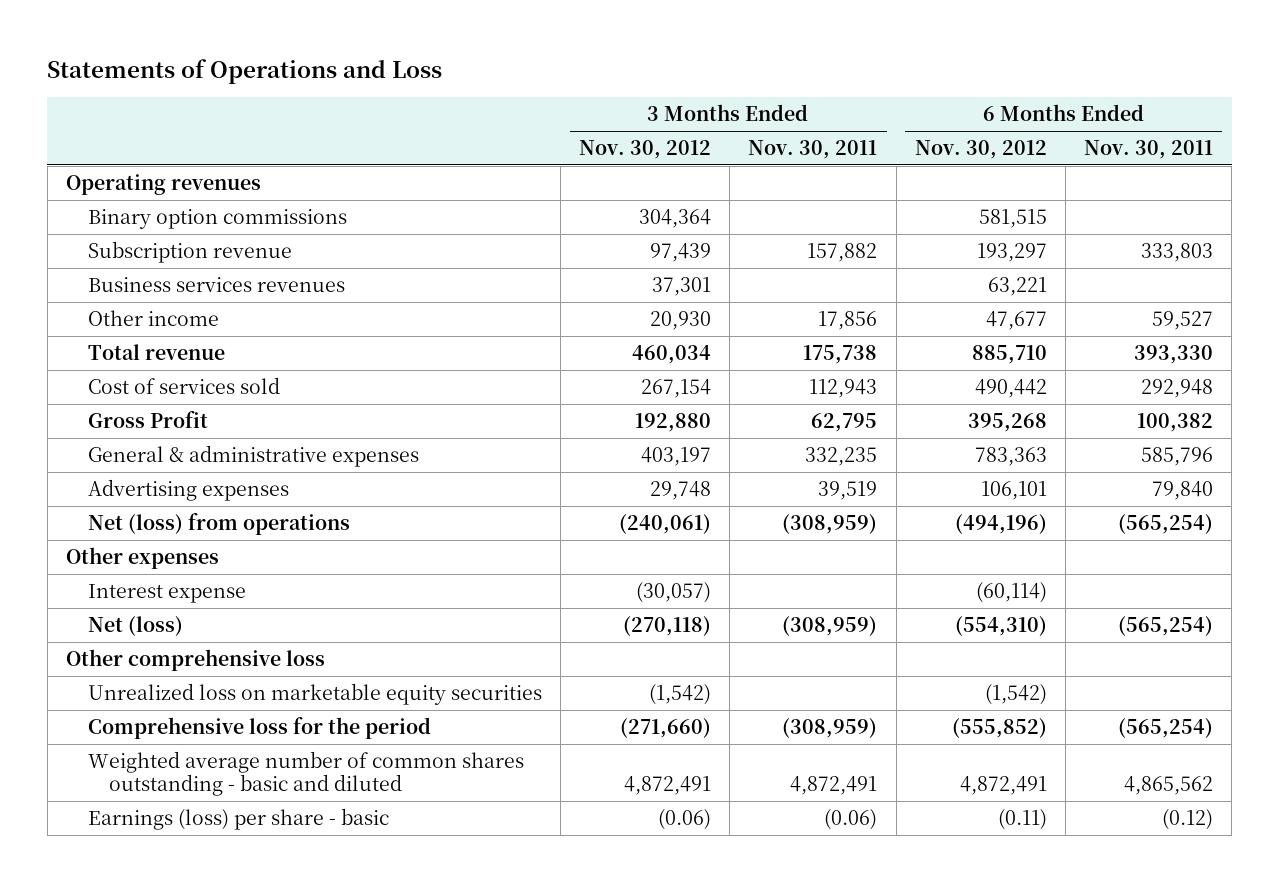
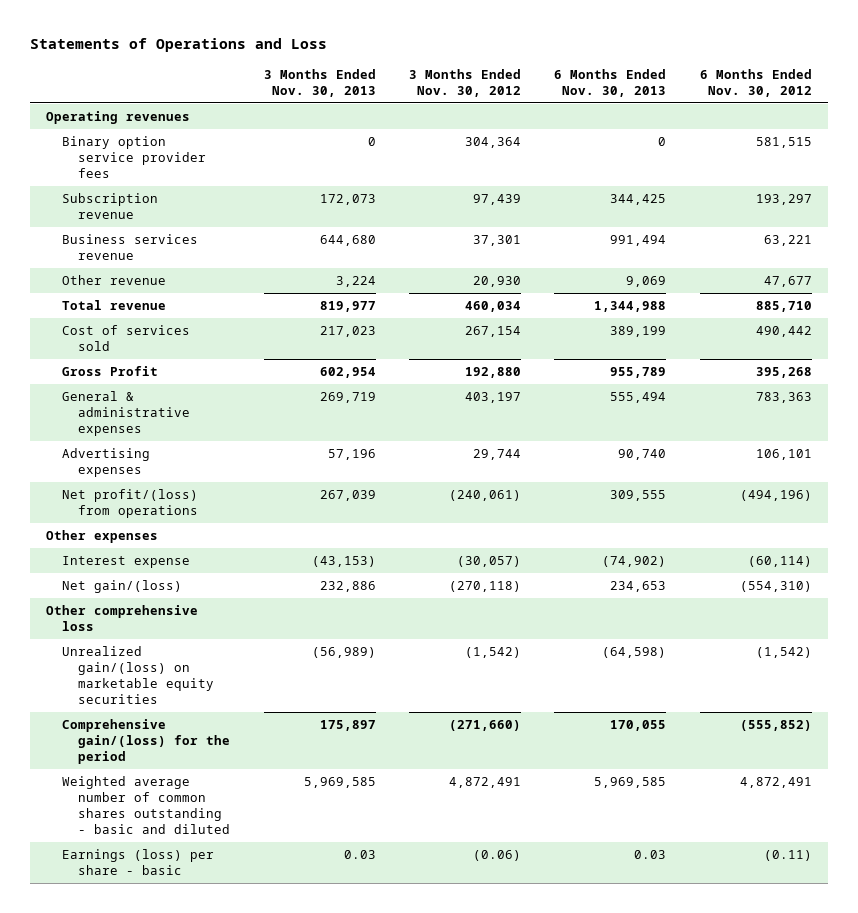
- | 3 Months Ended Nov. 30, 2012 | 3 Months Ended Nov. 30, 2011 | 6 Months Ended Nov. 30, 2012 | 6 Months Ended Nov. 30, 2011
+ | 3 Months Ended Nov. 30, 2013 | 3 Months Ended Nov. 30, 2012 | 6 Months Ended Nov. 30, 2013 | 6 Months Ended Nov. 30, 2012
- Binary option commissions | 304,364 | | 581,515 |
+ Binary option service provider fees | 0 | 304,364 | 0 | 581,515
- Business services revenues | 37,301 | | 63,221 |
- Other income | 20,930 | 17,856 | 47,677 | 59,527
+ Business services revenue | 644,680 | 37,301 | 991,494 | 63,221
+ Other revenue | 3,224 | 20,930 | 9,069 | 47,677
- Advertising expenses | 29,748 | 39,519 | 106,101 | 79,840
- Net (loss) from operations | (240,061) | (308,959) | (494,196) | (565,254)
+ Advertising expenses | 57,196 | 29,744 | 90,740 | 106,101
+ Net profit/(loss) from operations | 267,039 | (240,061) | 309,555 | (494,196)
- Net (loss) | (270,118) | (308,959) | (554,310) | (565,254)
+ Net gain/(loss) | 232,886 | (270,118) | 234,653 | (554,310)
- Unrealized loss on marketable equity securities | (1,542) | | (1,542) |
- Comprehensive loss for the period | (271,660) | (308,959) | (555,852) | (565,254)
+ Unrealized gain/(loss) on marketable equity securities | (56,989) | (1,542) | (64,598) | (1,542)
+ Comprehensive gain/(loss) for the period | 175,897 | (271,660) | 170,055 | (555,852)

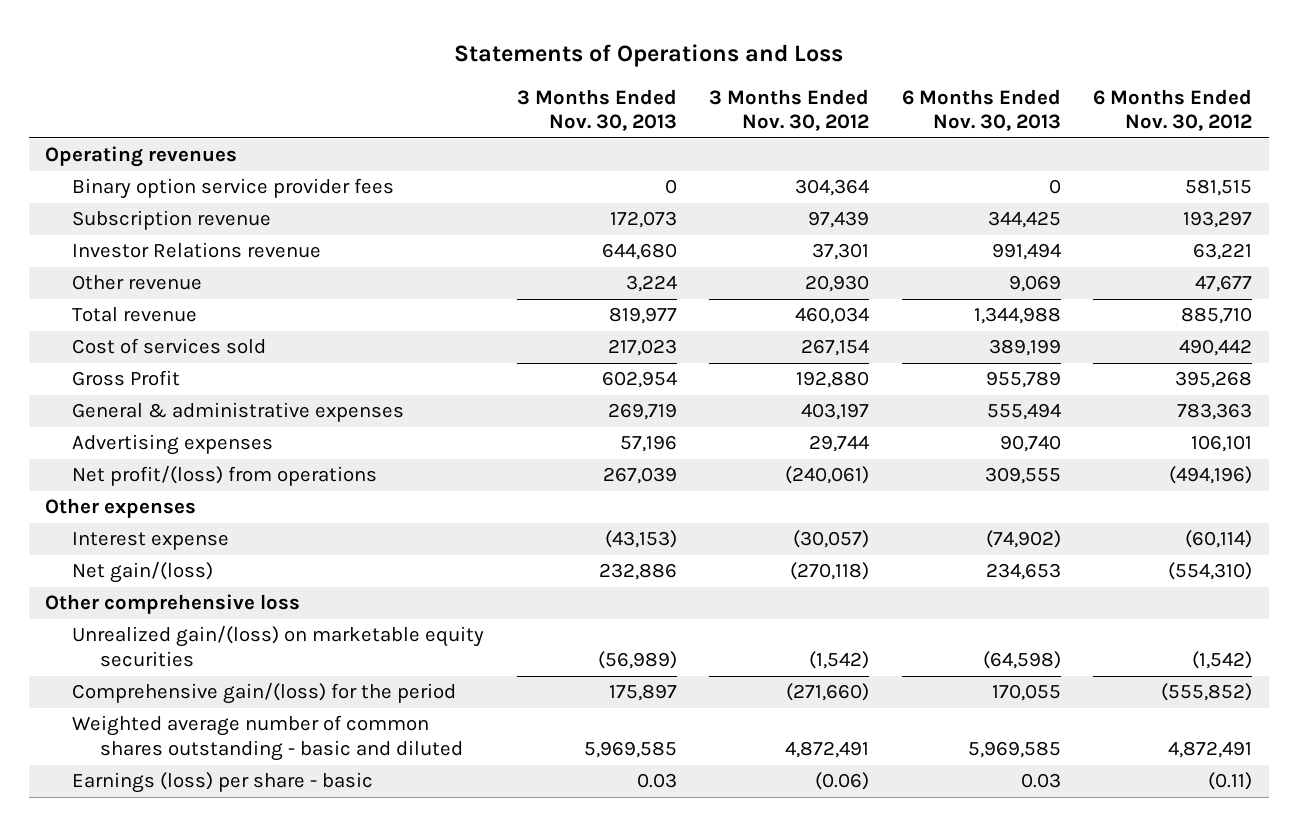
- Business services revenue | 644,680 | 37,301 | 991,494 | 63,221
+ Investor Relations revenue | 644,680 | 37,301 | 991,494 | 63,221

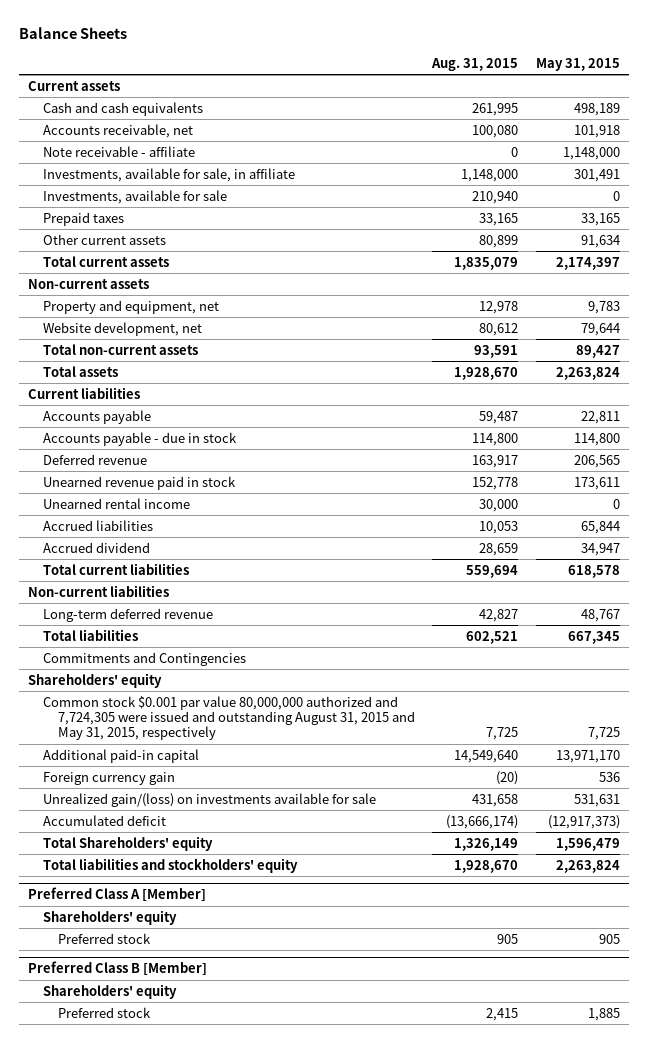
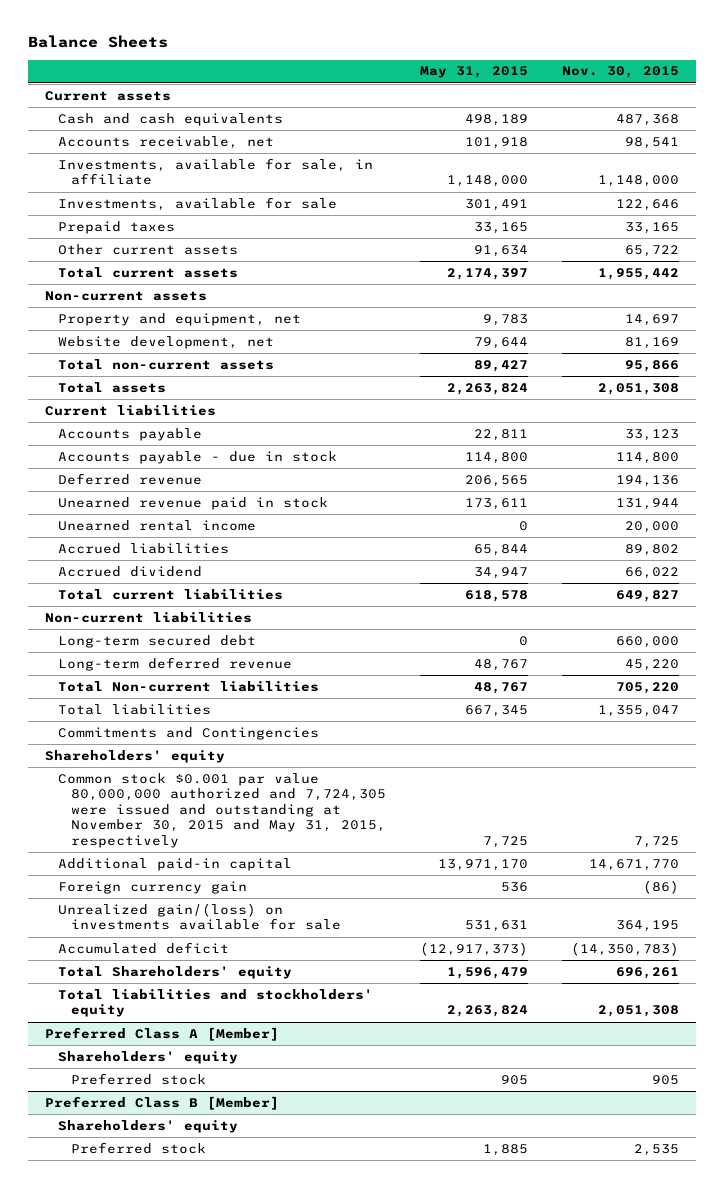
- | Aug. 31, 2015 | May 31, 2015
+ | May 31, 2015 | Nov. 30, 2015
- Note receivable - affiliate | 0 | 1,148,000
- Investments, available for sale, in affiliate | 1,148,000 | 301,491
- Investments, available for sale | 210,940 | 0
+ Investments, available for sale, in affiliate | 1,148,000 | 1,148,000
+ Investments, available for sale | 301,491 | 122,646
+ Long-term secured debt | 0 | 660,000
+ Total Non-current liabilities | 48,767 | 705,220
- Common stock $0.001 par value 80,000,000 authorized and 7,724,305 were issued and outstanding August 31, 2015 and May 31, 2015, respectively | 7,725 | 7,725
+ Common stock $0.001 par value 80,000,000 authorized and 7,724,305 were issued and outstanding at November 30, 2015 and May 31, 2015, respectively | 7,725 | 7,725

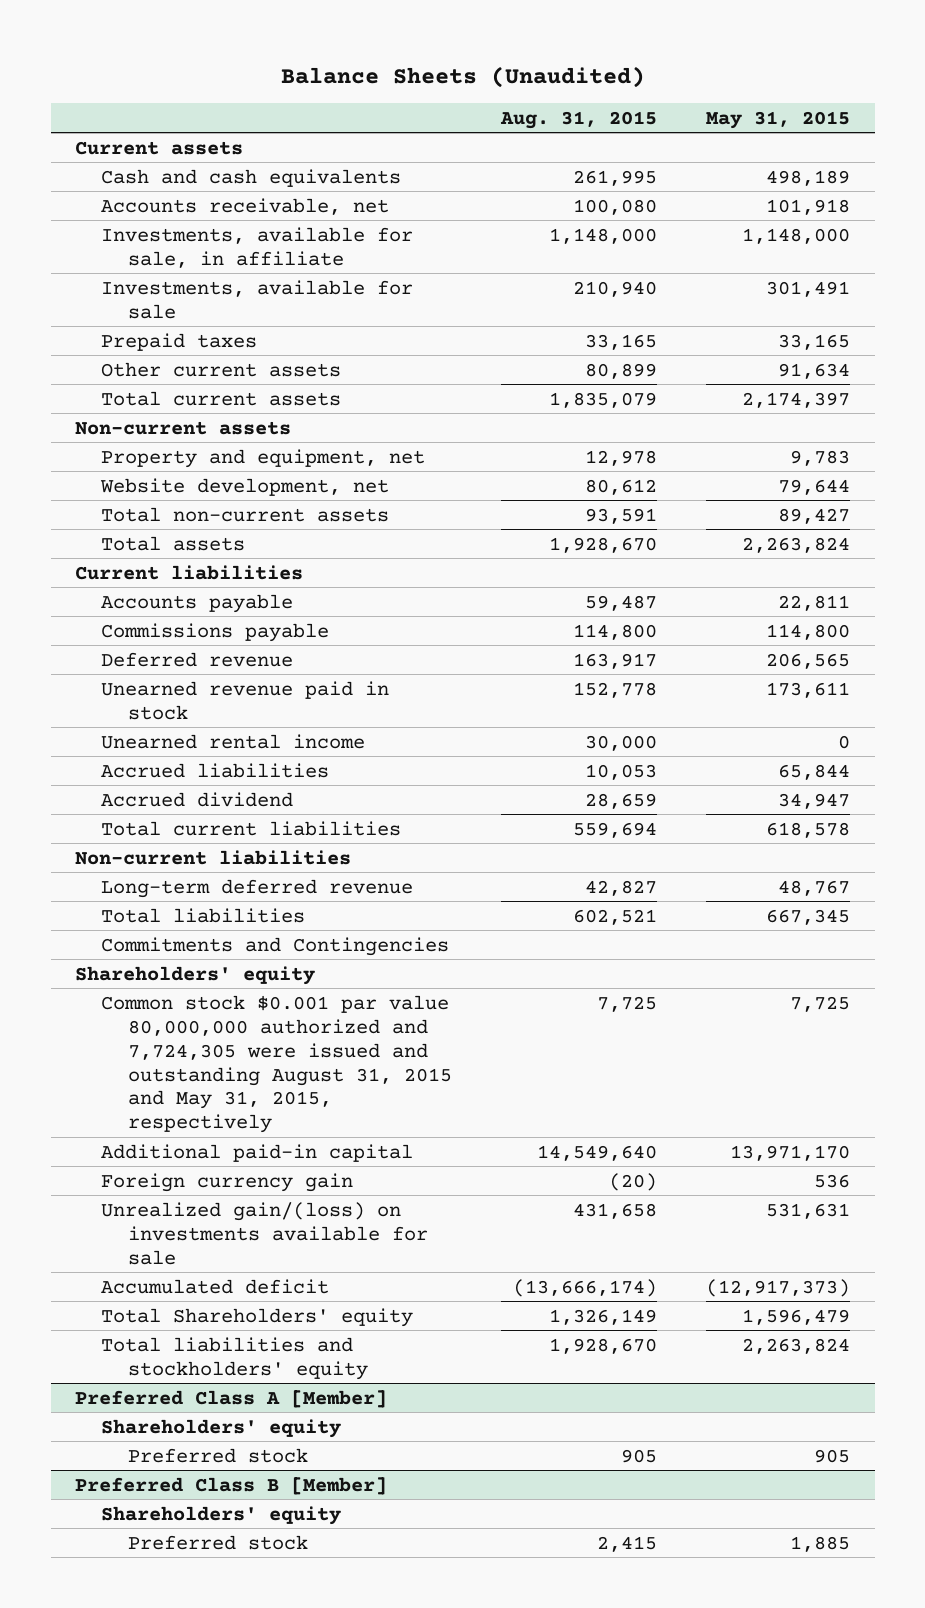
- Balance Sheets
+ Balance Sheets (Unaudited)
- | May 31, 2015 | Nov. 30, 2015
+ | Aug. 31, 2015 | May 31, 2015
- Accounts payable - due in stock | 114,800 | 114,800
+ Commissions payable | 114,800 | 114,800
- Long-term secured debt | 0 | 660,000
- Total Non-current liabilities | 48,767 | 705,220
- Common stock $0.001 par value 80,000,000 authorized and 7,724,305 were issued and outstanding at November 30, 2015 and May 31, 2015, respectively | 7,725 | 7,725
+ Common stock $0.001 par value 80,000,000 authorized and 7,724,305 were issued and outstanding August 31, 2015 and May 31, 2015, respectively | 7,725 | 7,725

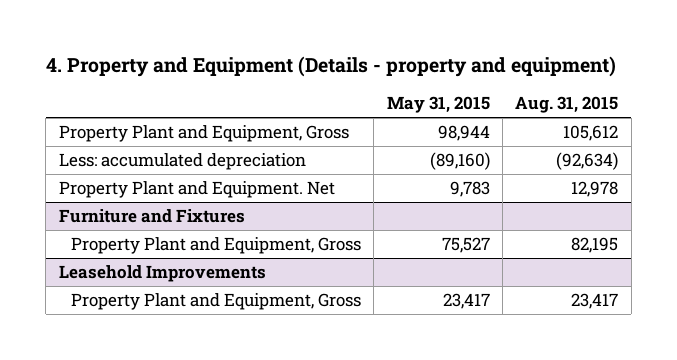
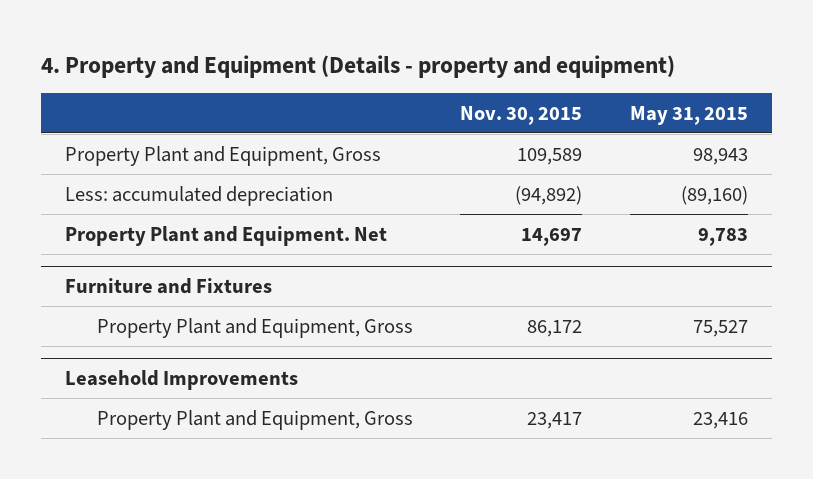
- | May 31, 2015 | Aug. 31, 2015
+ | Nov. 30, 2015 | May 31, 2015
- Property Plant and Equipment, Gross | 98,944 | 105,612
+ Property Plant and Equipment, Gross | 109,589 | 98,943
@ Leasehold Improvements
- Property Plant and Equipment, Gross | 23,417 | 23,417
+ Property Plant and Equipment, Gross | 23,417 | 23,416

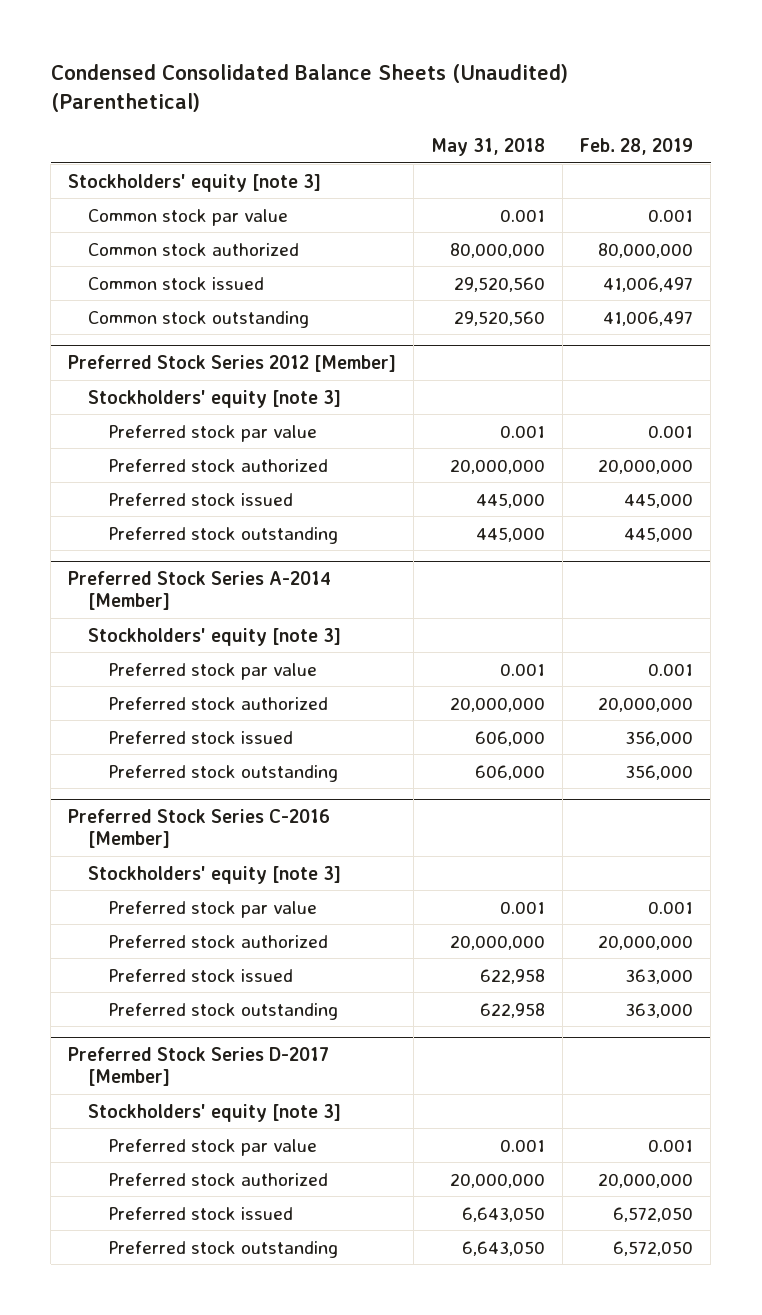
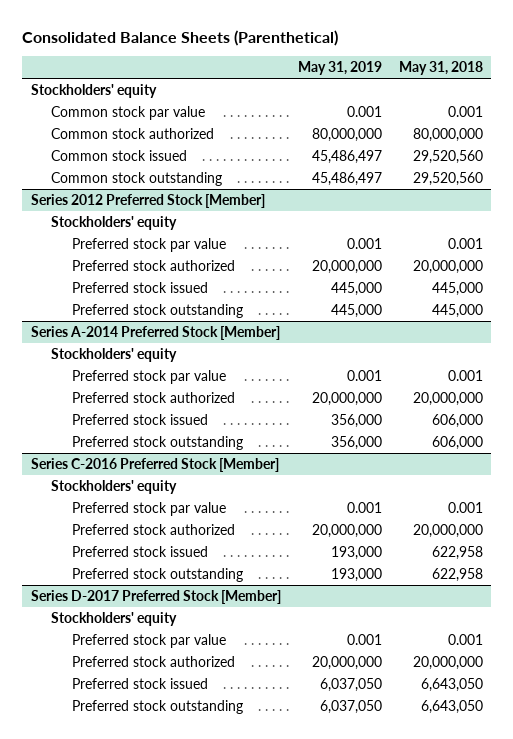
- Condensed Consolidated Balance Sheets (Unaudited) (Parenthetical)
+ Consolidated Balance Sheets (Parenthetical)
- | May 31, 2018 | Feb. 28, 2019
+ | May 31, 2019 | May 31, 2018
- Stockholders' equity [note 3]
+ Stockholders' equity
- Preferred Stock Series 2012 [Member]
- Stockholders' equity [note 3]
+ Series 2012 Preferred Stock [Member]
+ Stockholders' equity
- Preferred Stock Series A-2014 [Member]
- Stockholders' equity [note 3]
+ Series A-2014 Preferred Stock [Member]
+ Stockholders' equity
- Preferred Stock Series C-2016 [Member]
- Stockholders' equity [note 3]
+ Series C-2016 Preferred Stock [Member]
+ Stockholders' equity
- Preferred Stock Series D-2017 [Member]
- Stockholders' equity [note 3]
+ Series D-2017 Preferred Stock [Member]
+ Stockholders' equity

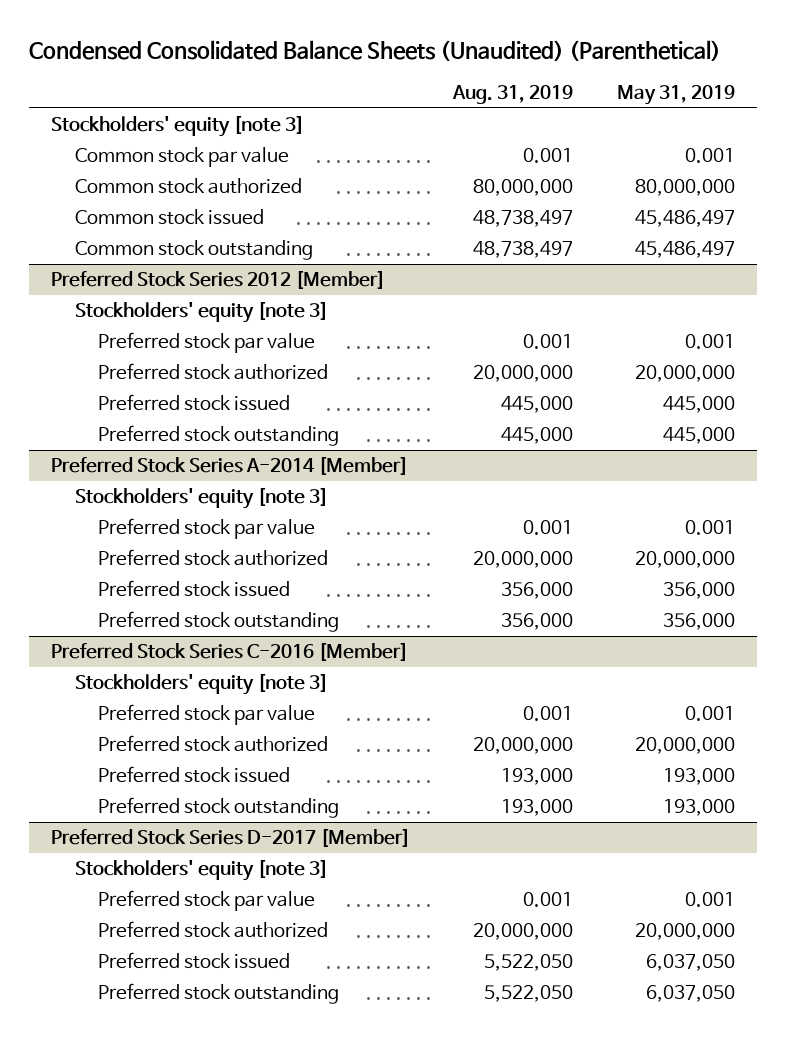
- Consolidated Balance Sheets (Parenthetical)
+ Condensed Consolidated Balance Sheets (Unaudited) (Parenthetical)
- | May 31, 2019 | May 31, 2018
+ | Aug. 31, 2019 | May 31, 2019
- Stockholders' equity
+ Stockholders' equity [note 3]
- Series 2012 Preferred Stock [Member]
- Stockholders' equity
+ Preferred Stock Series 2012 [Member]
+ Stockholders' equity [note 3]
- Series A-2014 Preferred Stock [Member]
- Stockholders' equity
+ Preferred Stock Series A-2014 [Member]
+ Stockholders' equity [note 3]
- Series C-2016 Preferred Stock [Member]
- Stockholders' equity
+ Preferred Stock Series C-2016 [Member]
+ Stockholders' equity [note 3]
- Series D-2017 Preferred Stock [Member]
- Stockholders' equity
+ Preferred Stock Series D-2017 [Member]
+ Stockholders' equity [note 3]

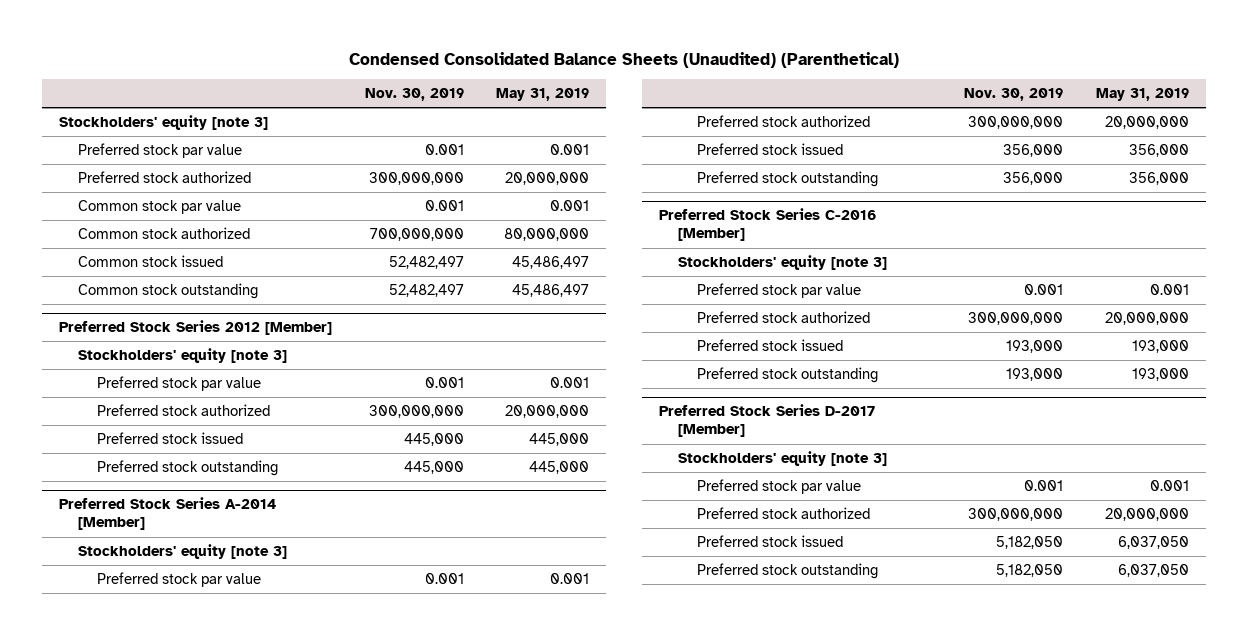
- | Aug. 31, 2019 | May 31, 2019
+ | Nov. 30, 2019 | May 31, 2019
+ Preferred stock par value | 0.001 | 0.001
+ Preferred stock authorized | 300,000,000 | 20,000,000

